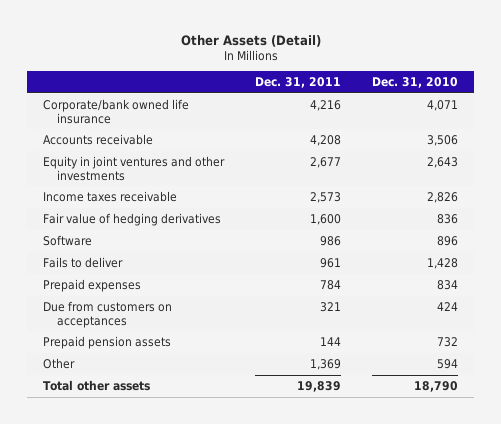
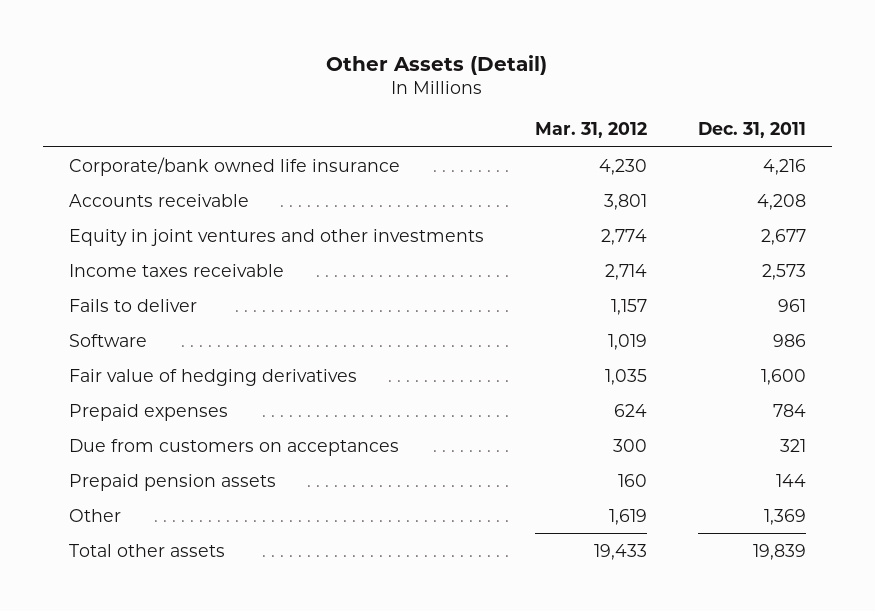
- | Dec. 31, 2011 | Dec. 31, 2010
+ | Mar. 31, 2012 | Dec. 31, 2011
moved down: Software | 1,019 | 986
moved down: Fair value of hedging derivatives | 1,035 | 1,600

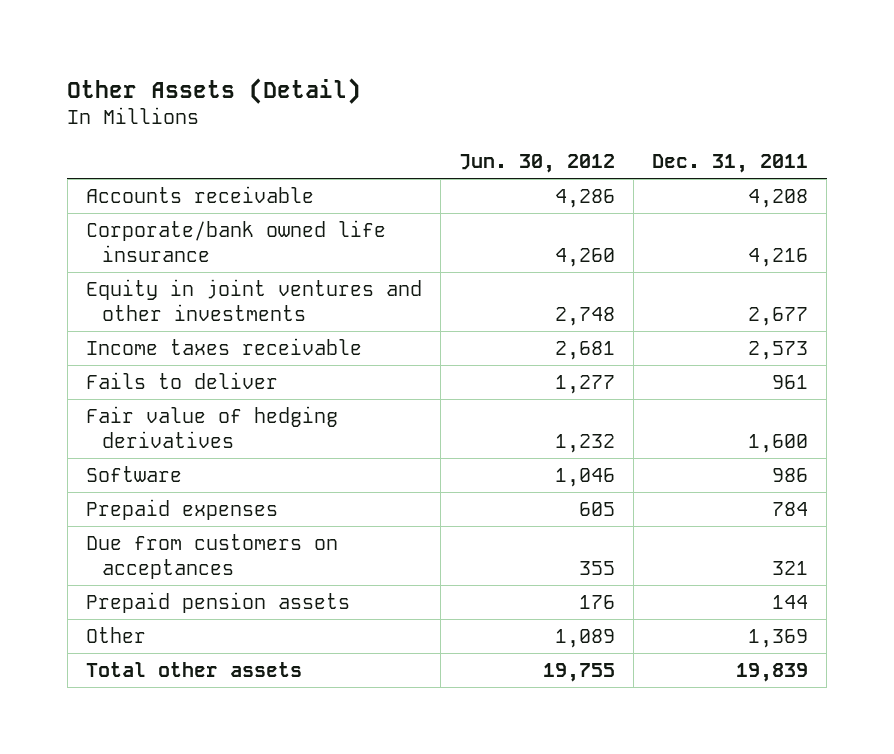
- | Mar. 31, 2012 | Dec. 31, 2011
+ | Jun. 30, 2012 | Dec. 31, 2011
moved down: Corporate/bank owned life insurance | 4,260 | 4,216
moved down: Software | 1,046 | 986

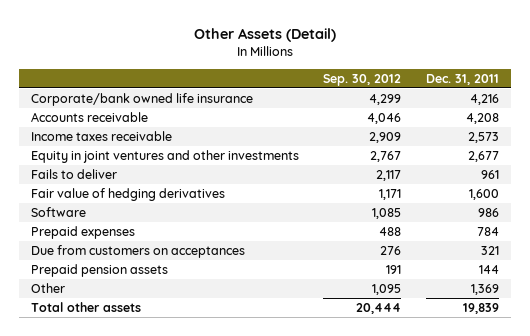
- | Jun. 30, 2012 | Dec. 31, 2011
+ | Sep. 30, 2012 | Dec. 31, 2011
moved down: Accounts receivable | 4,046 | 4,208
moved down: Equity in joint ventures and other investments | 2,767 | 2,677

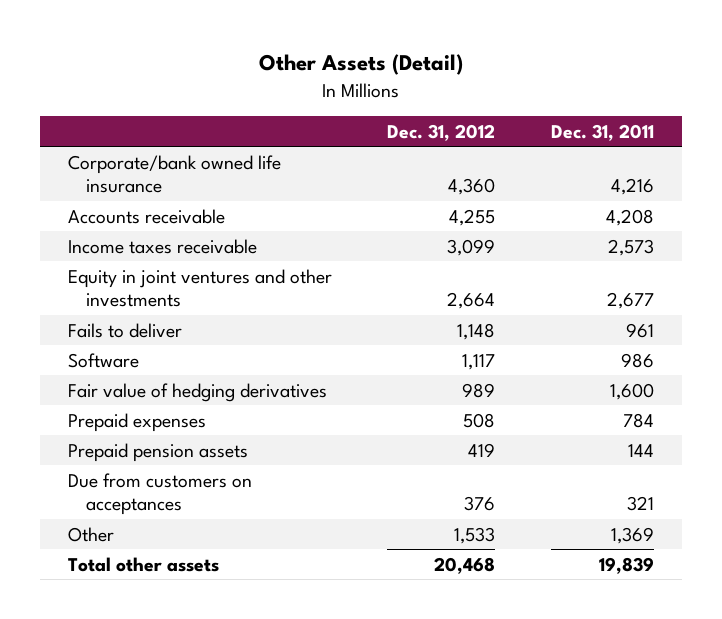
- | Sep. 30, 2012 | Dec. 31, 2011
+ | Dec. 31, 2012 | Dec. 31, 2011
moved down: Fair value of hedging derivatives | 989 | 1,600
moved down: Due from customers on acceptances | 376 | 321

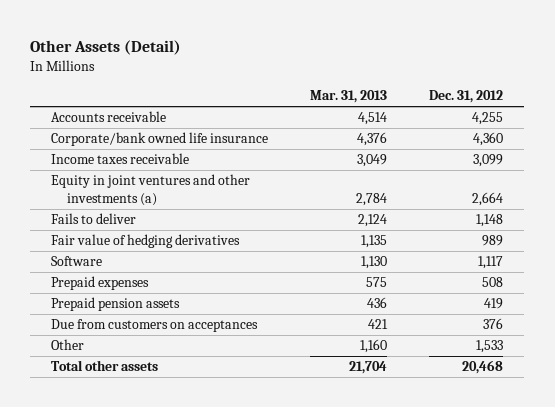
- | Dec. 31, 2012 | Dec. 31, 2011
+ | Mar. 31, 2013 | Dec. 31, 2012
moved down: Corporate/bank owned life insurance | 4,376 | 4,360
- Equity in joint ventures and other investments | 2,664 | 2,677
+ Equity in joint ventures and other investments (a) | 2,784 | 2,664
moved down: Software | 1,130 | 1,117

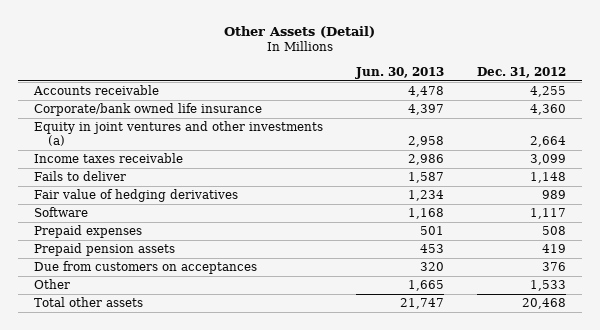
- | Mar. 31, 2013 | Dec. 31, 2012
+ | Jun. 30, 2013 | Dec. 31, 2012
moved down: Income taxes receivable | 2,986 | 3,099

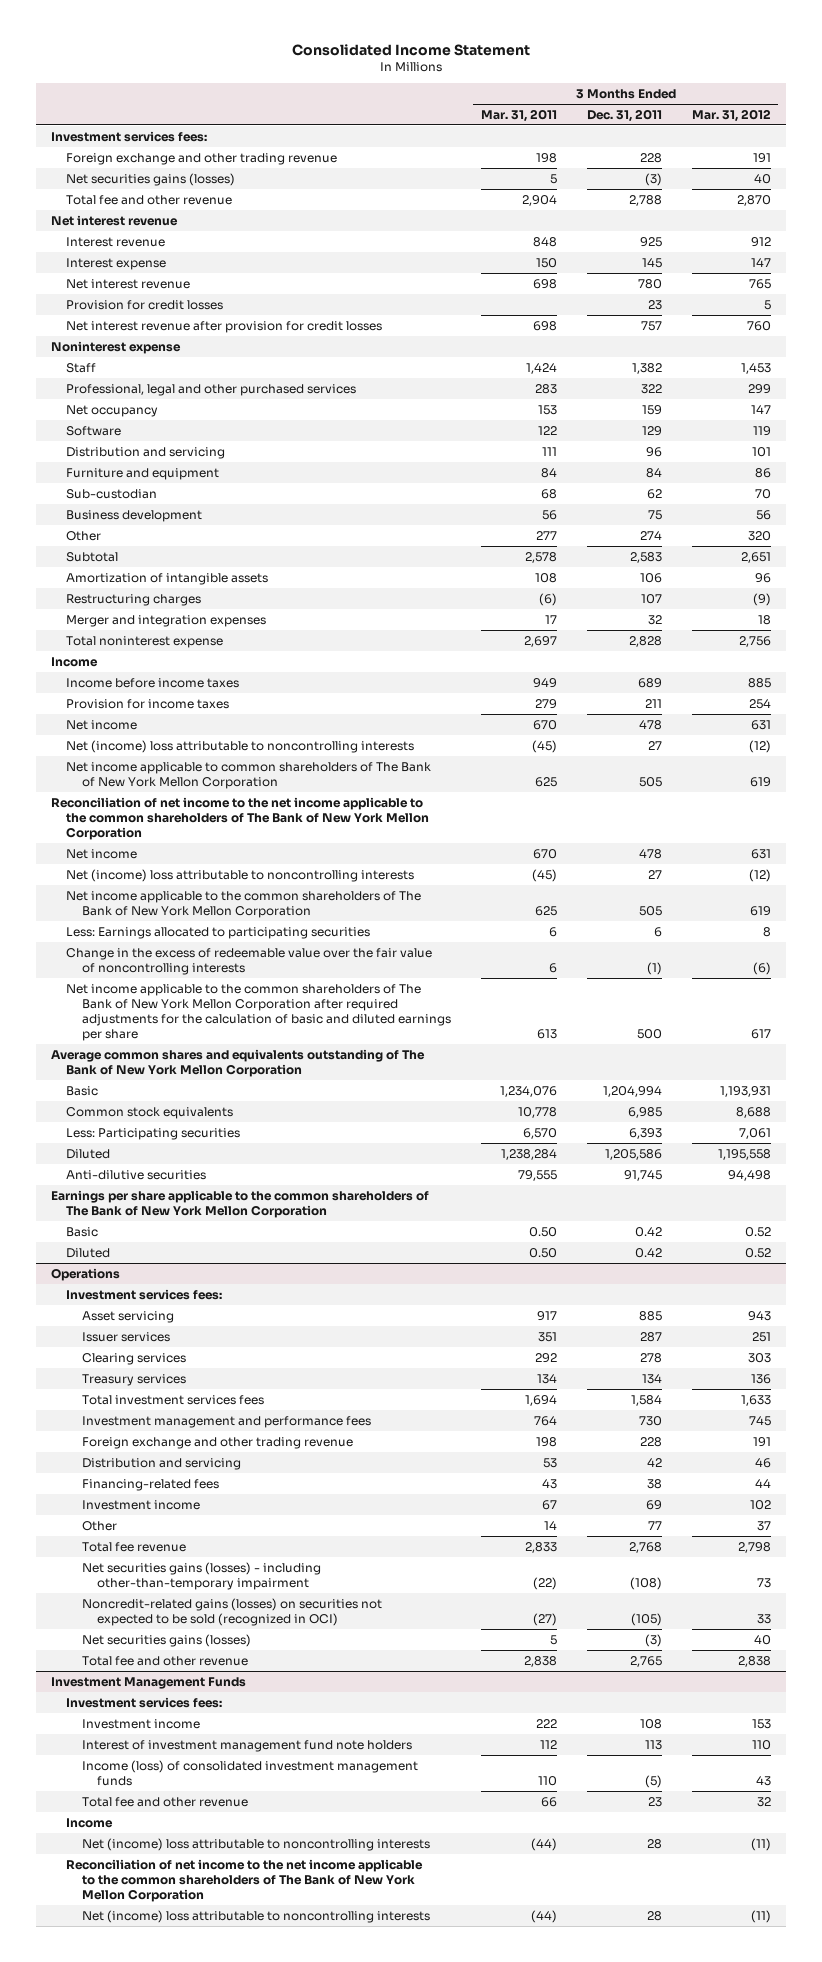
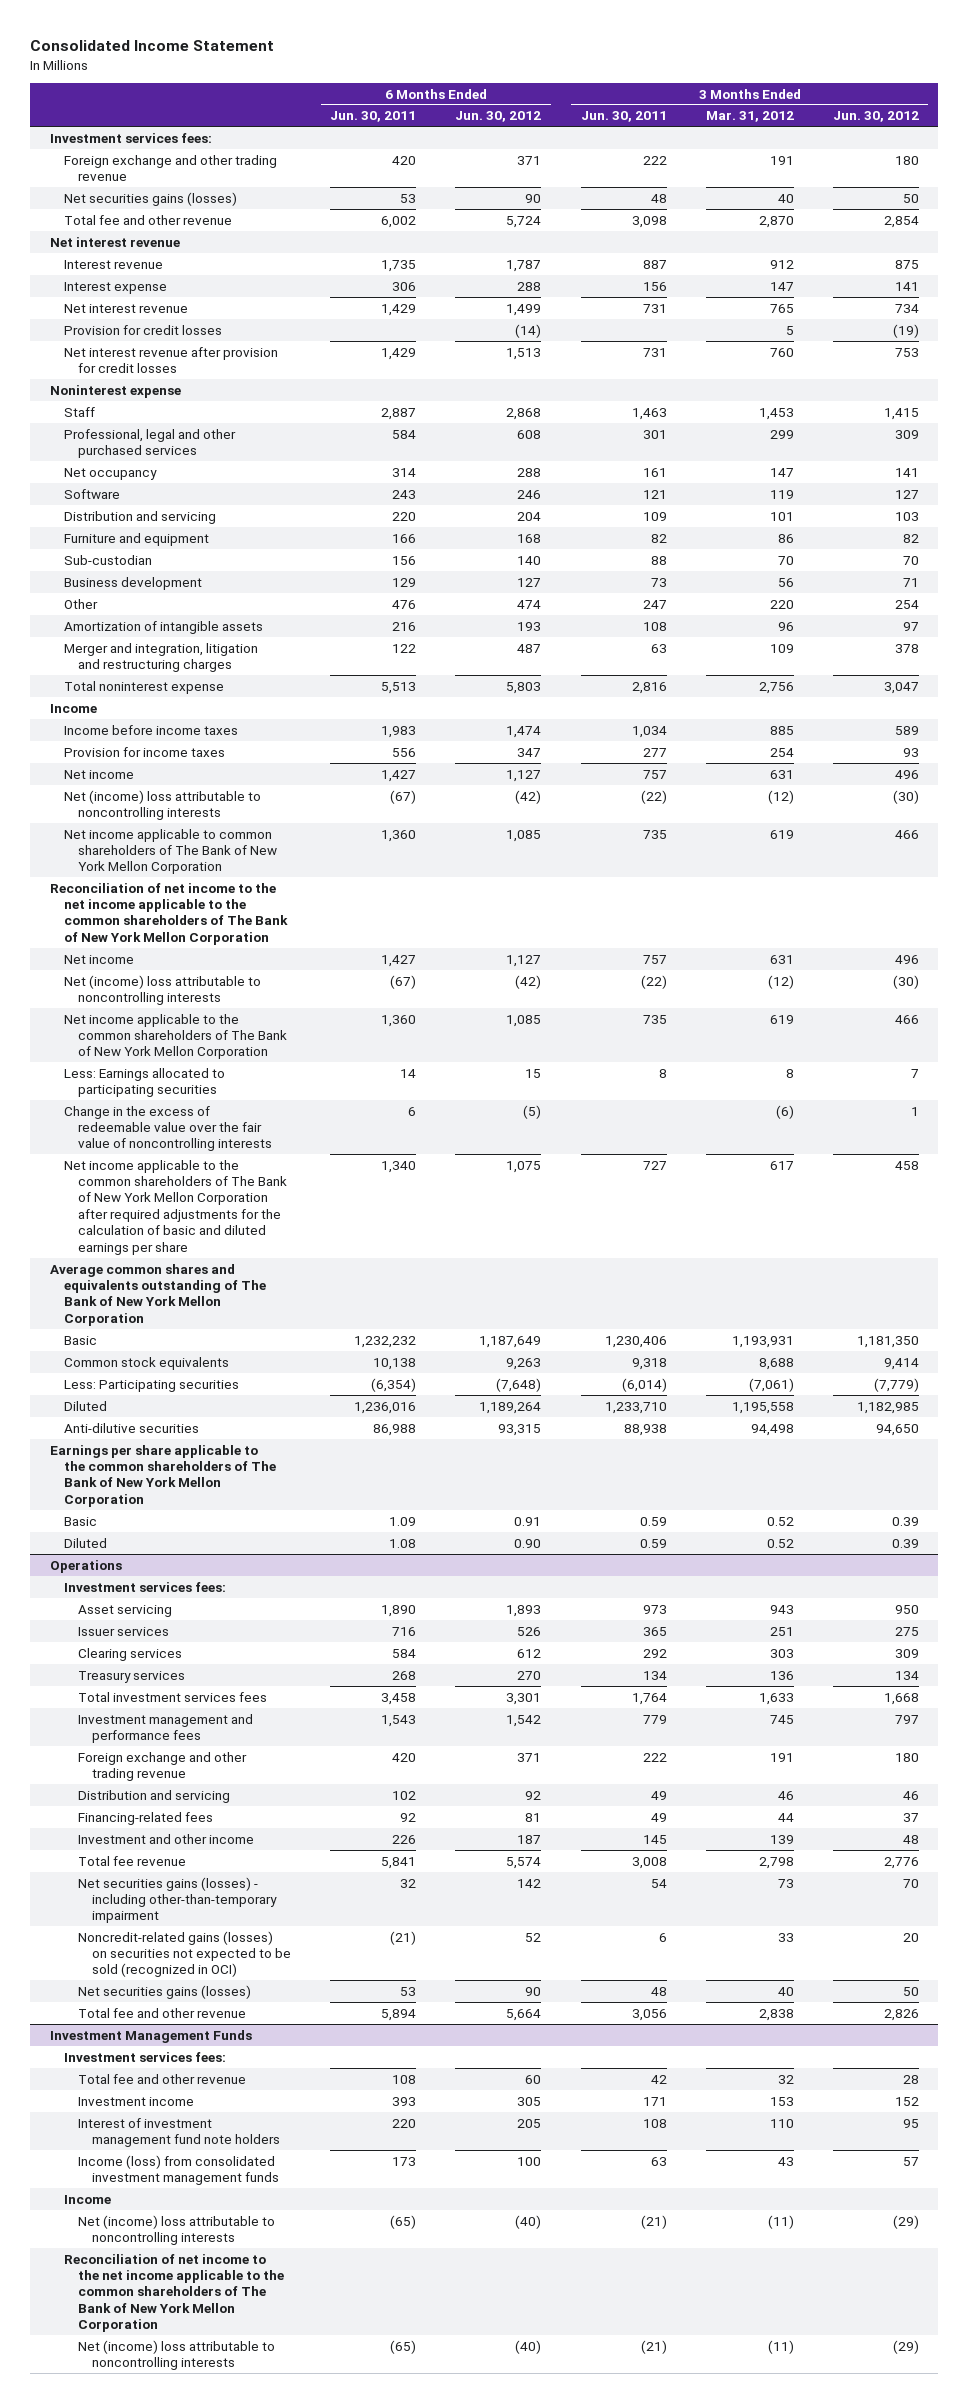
- | 3 Months Ended Mar. 31, 2011 | 3 Months Ended Dec. 31, 2011 | 3 Months Ended Mar. 31, 2012
+ | 6 Months Ended Jun. 30, 2011 | 6 Months Ended Jun. 30, 2012 | 3 Months Ended Jun. 30, 2011 | 3 Months Ended Mar. 31, 2012 | 3 Months Ended Jun. 30, 2012
- Other | 277 | 274 | 320
- Subtotal | 2,578 | 2,583 | 2,651
+ Other | 476 | 474 | 247 | 220 | 254
- Restructuring charges | (6) | 107 | (9)
- Merger and integration expenses | 17 | 32 | 18
+ Merger and integration, litigation and restructuring charges | 122 | 487 | 63 | 109 | 378
- Less: Participating securities | 6,570 | 6,393 | 7,061
+ Less: Participating securities | (6,354) | (7,648) | (6,014) | (7,061) | (7,779)
@ Operations
- Investment income | 67 | 69 | 102
- Other | 14 | 77 | 37
+ Investment and other income | 226 | 187 | 145 | 139 | 48
@ Investment Management Funds
moved up: Total fee and other revenue | 108 | 60 | 42 | 32 | 28
- Income (loss) of consolidated investment management funds | 110 | (5) | 43
+ Income (loss) from consolidated investment management funds | 173 | 100 | 63 | 43 | 57

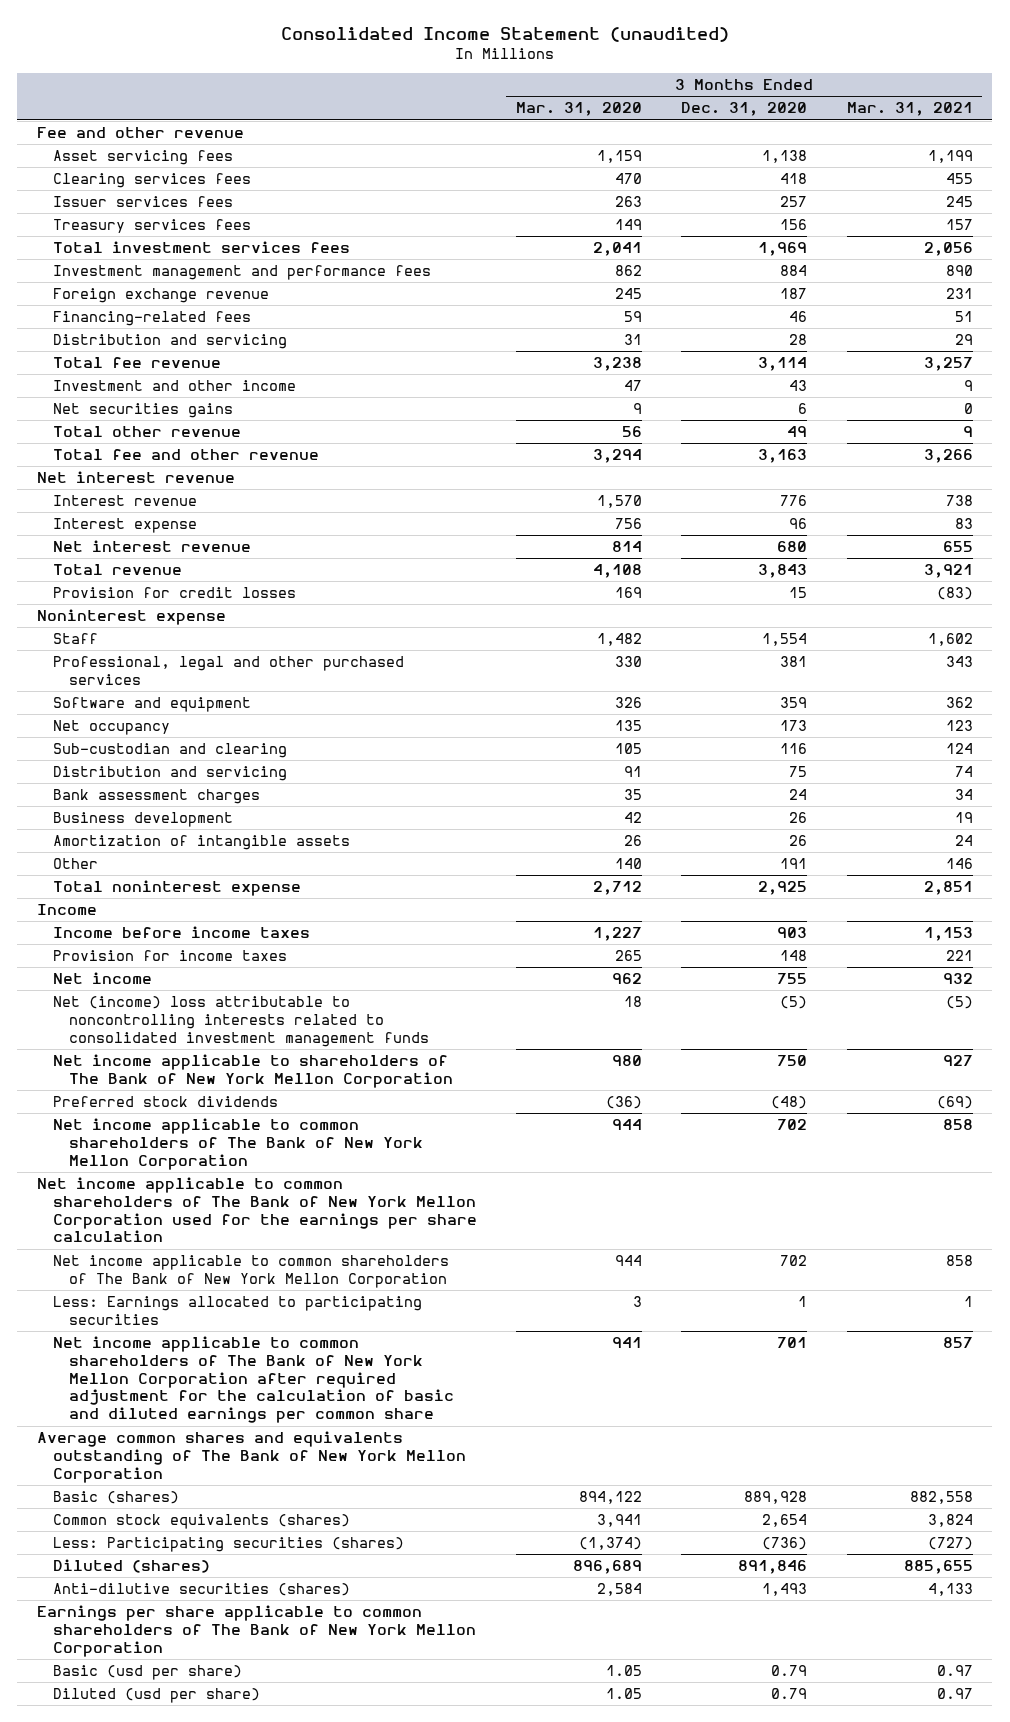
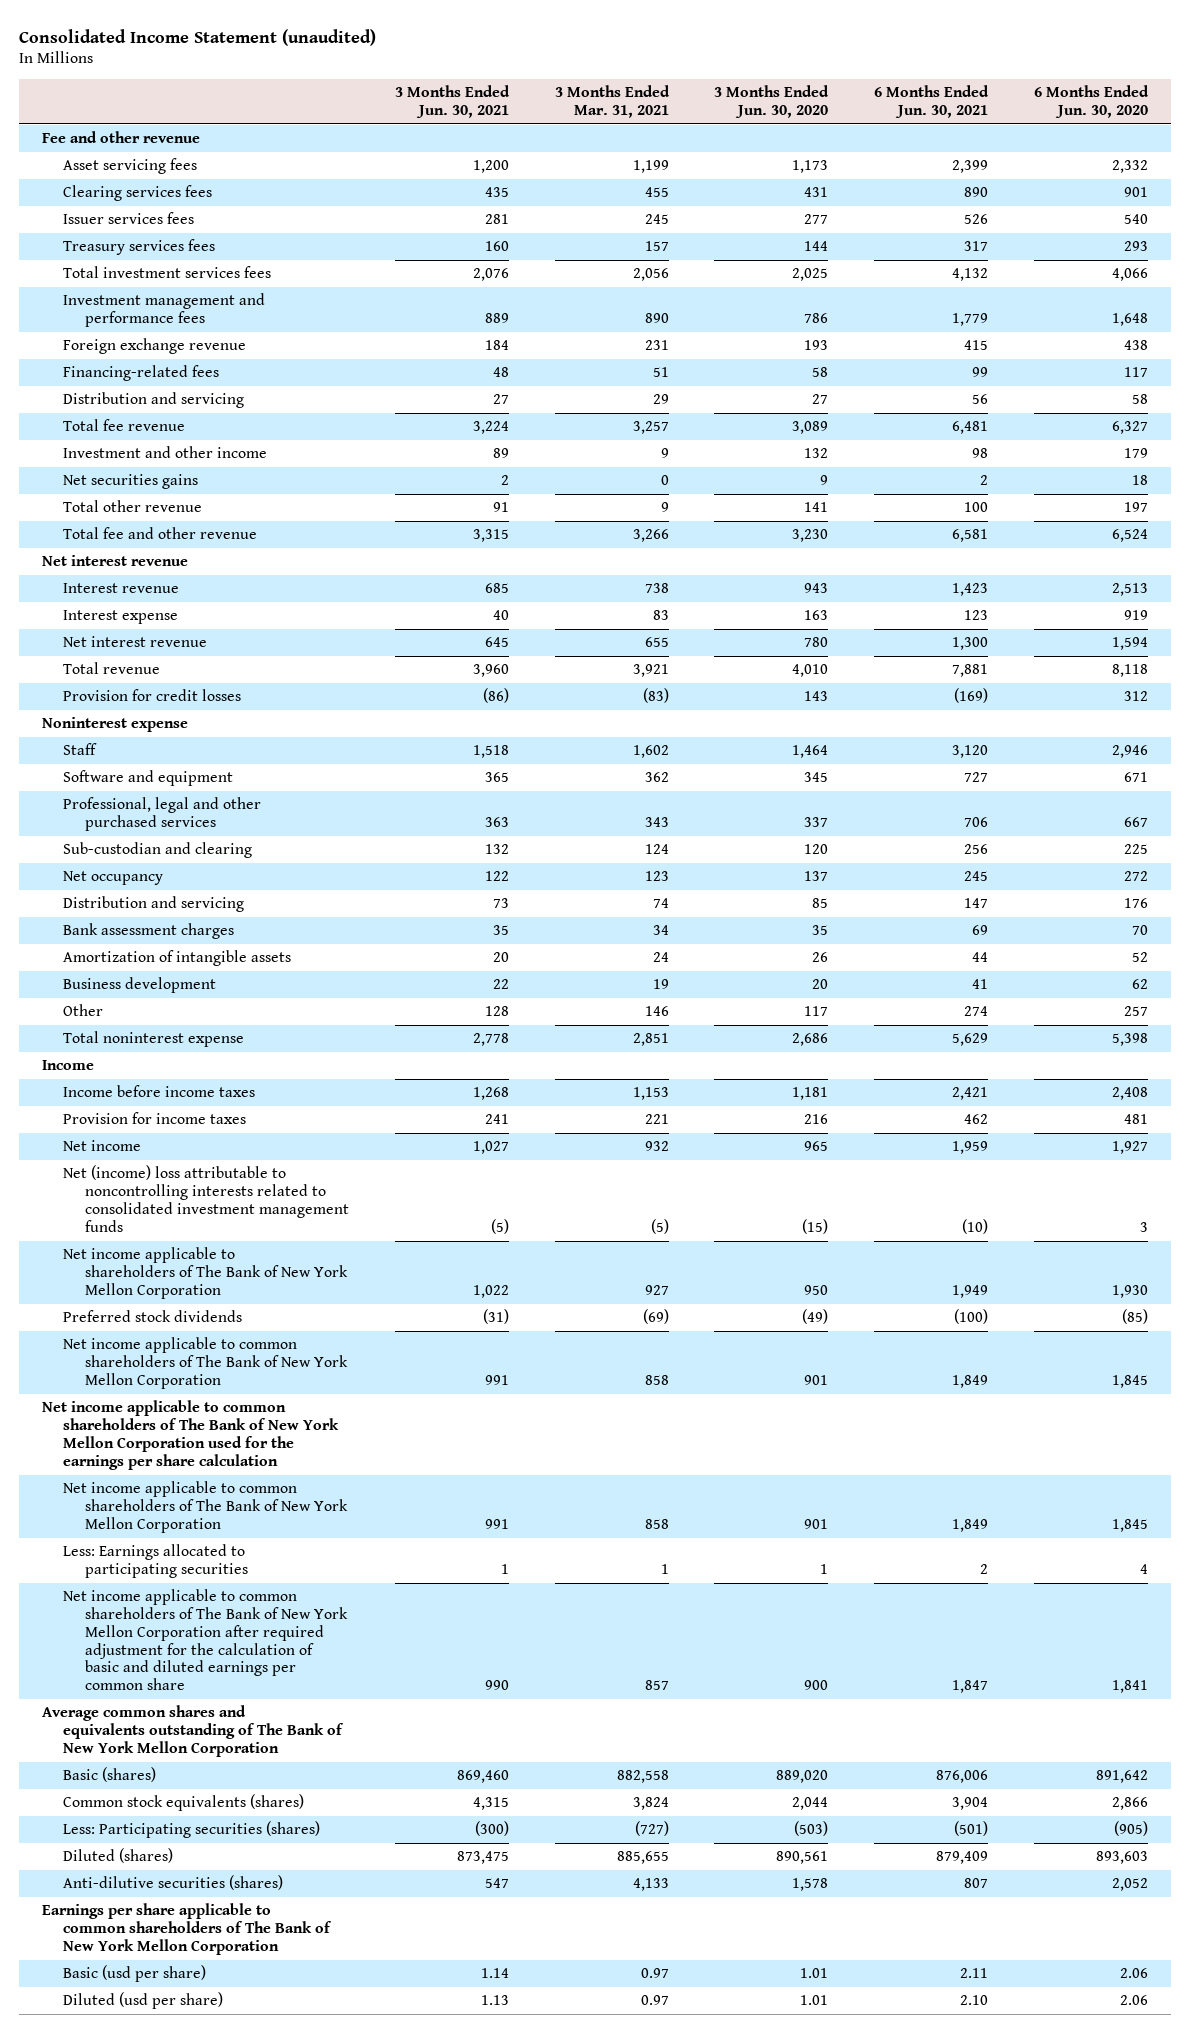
- | 3 Months Ended Mar. 31, 2020 | 3 Months Ended Dec. 31, 2020 | 3 Months Ended Mar. 31, 2021
+ | 3 Months Ended Jun. 30, 2021 | 3 Months Ended Mar. 31, 2021 | 3 Months Ended Jun. 30, 2020 | 6 Months Ended Jun. 30, 2021 | 6 Months Ended Jun. 30, 2020
moved down: Professional, legal and other purchased services | 363 | 343 | 337 | 706 | 667
moved down: Net occupancy | 122 | 123 | 137 | 245 | 272
moved down: Business development | 22 | 19 | 20 | 41 | 62

